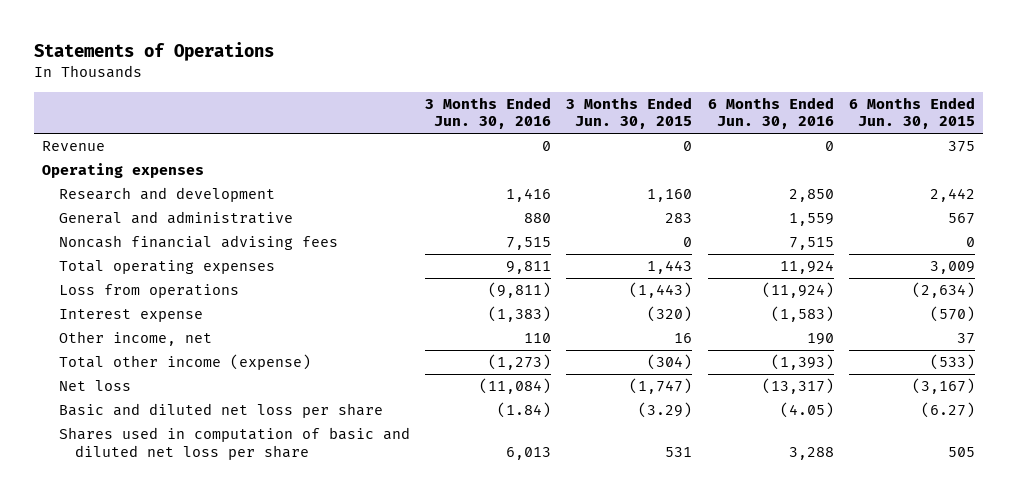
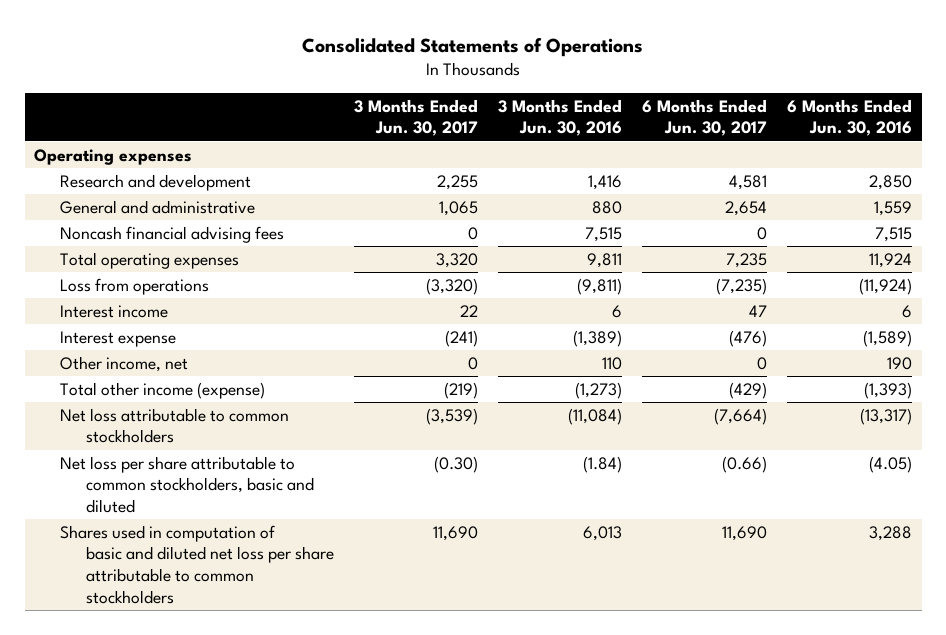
- Statements of Operations
+ Consolidated Statements of Operations
- | 3 Months Ended Jun. 30, 2016 | 3 Months Ended Jun. 30, 2015 | 6 Months Ended Jun. 30, 2016 | 6 Months Ended Jun. 30, 2015
+ | 3 Months Ended Jun. 30, 2017 | 3 Months Ended Jun. 30, 2016 | 6 Months Ended Jun. 30, 2017 | 6 Months Ended Jun. 30, 2016
- Revenue | 0 | 0 | 0 | 375
- Interest expense | (1,383) | (320) | (1,583) | (570)
+ Interest income | 22 | 6 | 47 | 6
+ Interest expense | (241) | (1,389) | (476) | (1,589)
- Net loss | (11,084) | (1,747) | (13,317) | (3,167)
- Basic and diluted net loss per share | (1.84) | (3.29) | (4.05) | (6.27)
- Shares used in computation of basic and diluted net loss per share | 6,013 | 531 | 3,288 | 505
+ Net loss attributable to common stockholders | (3,539) | (11,084) | (7,664) | (13,317)
+ Net loss per share attributable to common stockholders, basic and diluted | (0.30) | (1.84) | (0.66) | (4.05)
+ Shares used in computation of basic and diluted net loss per share attributable to common stockholders | 11,690 | 6,013 | 11,690 | 3,288

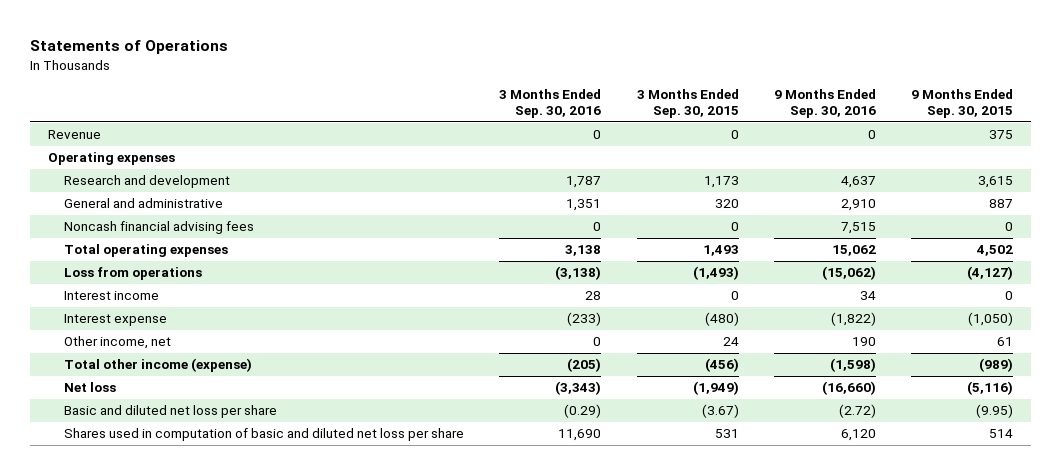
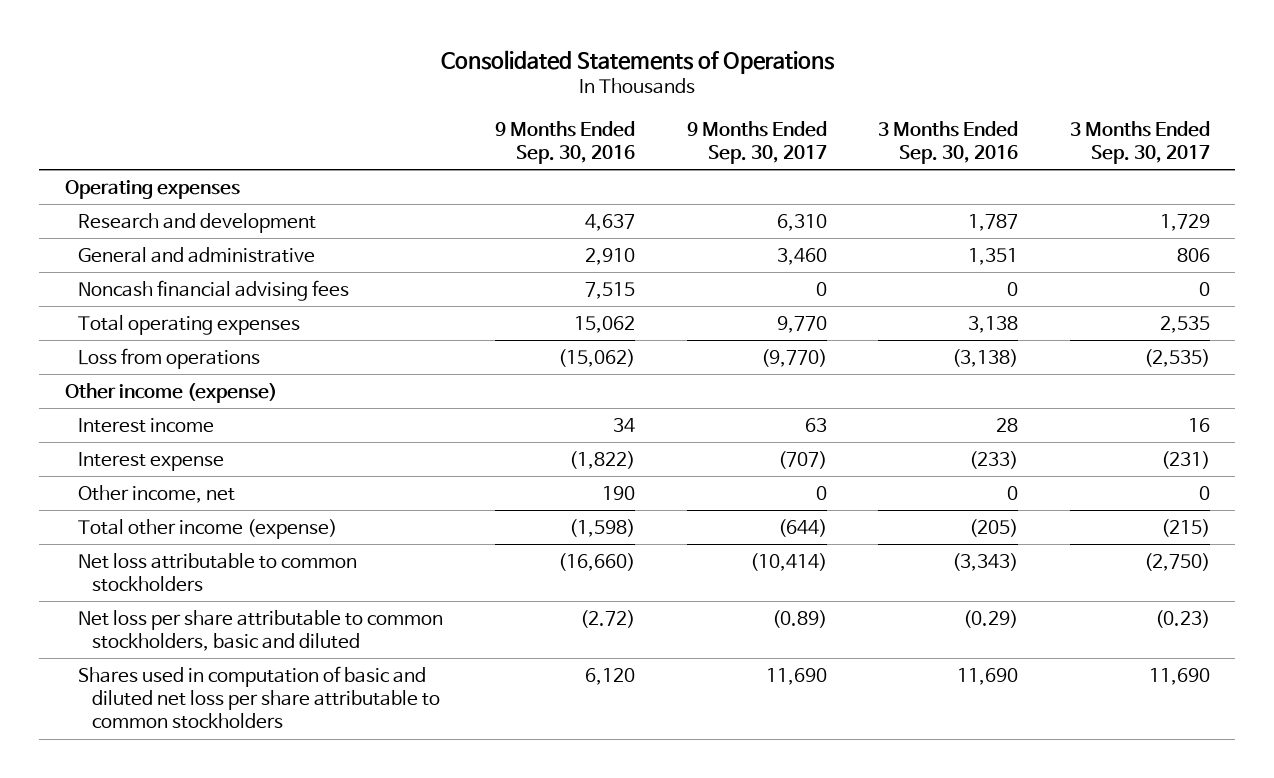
- Statements of Operations
+ Consolidated Statements of Operations
- | 3 Months Ended Sep. 30, 2016 | 3 Months Ended Sep. 30, 2015 | 9 Months Ended Sep. 30, 2016 | 9 Months Ended Sep. 30, 2015
+ | 9 Months Ended Sep. 30, 2016 | 9 Months Ended Sep. 30, 2017 | 3 Months Ended Sep. 30, 2016 | 3 Months Ended Sep. 30, 2017
- Revenue | 0 | 0 | 0 | 375
+ Other income (expense)
- Net loss | (3,343) | (1,949) | (16,660) | (5,116)
- Basic and diluted net loss per share | (0.29) | (3.67) | (2.72) | (9.95)
- Shares used in computation of basic and diluted net loss per share | 11,690 | 531 | 6,120 | 514
+ Net loss attributable to common stockholders | (16,660) | (10,414) | (3,343) | (2,750)
+ Net loss per share attributable to common stockholders, basic and diluted | (2.72) | (0.89) | (0.29) | (0.23)
+ Shares used in computation of basic and diluted net loss per share attributable to common stockholders | 6,120 | 11,690 | 11,690 | 11,690

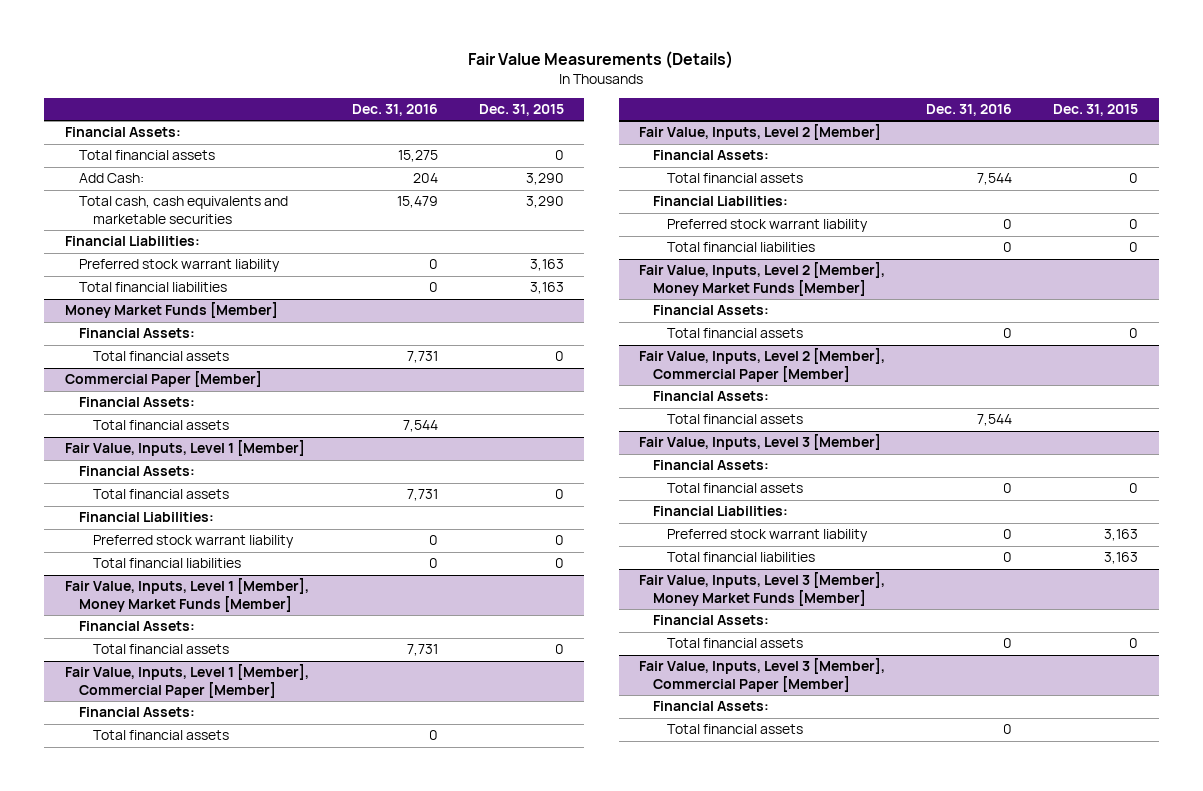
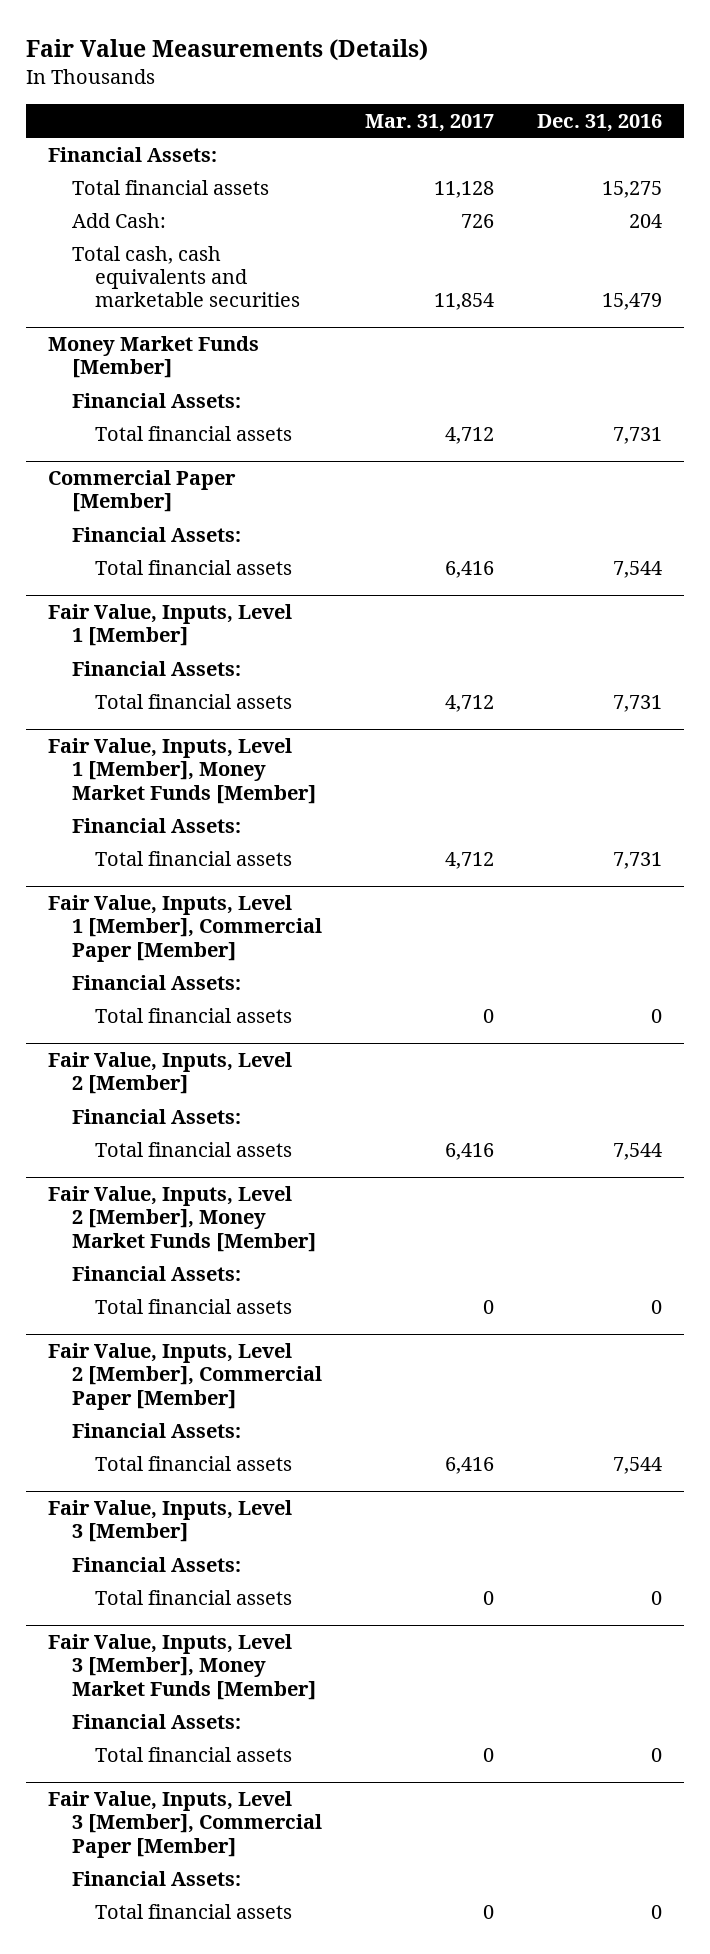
- | Dec. 31, 2016 | Dec. 31, 2015
+ | Mar. 31, 2017 | Dec. 31, 2016
- Financial Liabilities:
- Preferred stock warrant liability | 0 | 3,163
- Total financial liabilities | 0 | 3,163
@ Fair Value, Inputs, Level 1 [Member]
- Financial Liabilities:
- Preferred stock warrant liability | 0 | 0
- Total financial liabilities | 0 | 0
@ Fair Value, Inputs, Level 2 [Member]
- Financial Liabilities:
- Preferred stock warrant liability | 0 | 0
- Total financial liabilities | 0 | 0
@ Fair Value, Inputs, Level 3 [Member]
- Financial Liabilities:
- Preferred stock warrant liability | 0 | 3,163
- Total financial liabilities | 0 | 3,163

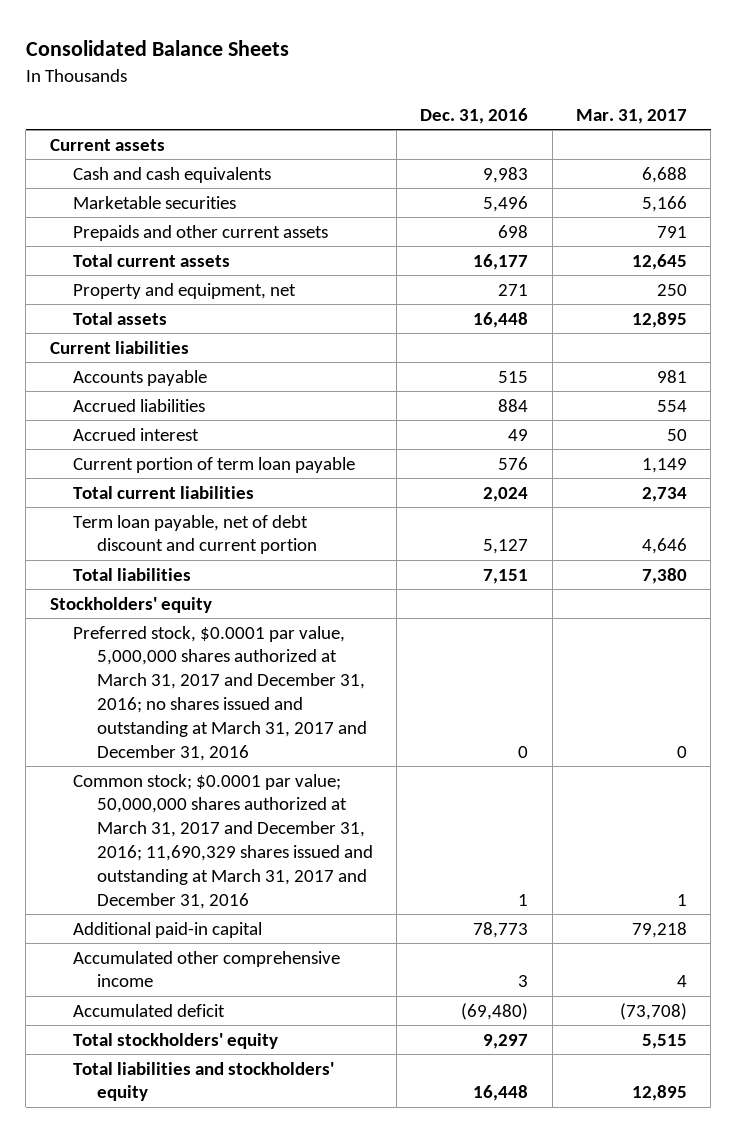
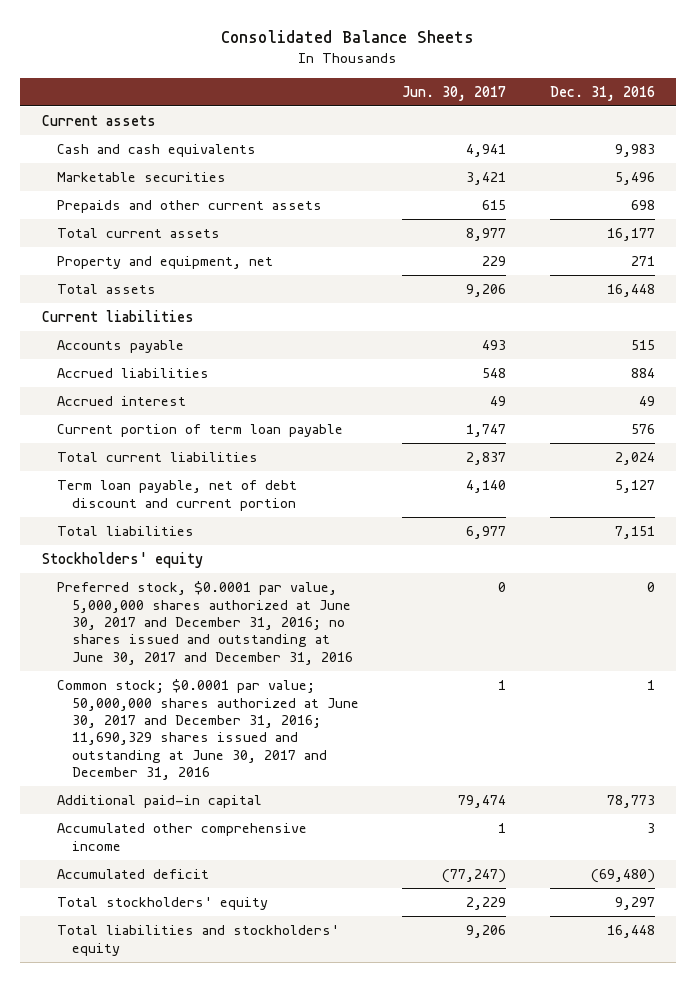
- | Dec. 31, 2016 | Mar. 31, 2017
+ | Jun. 30, 2017 | Dec. 31, 2016
- Preferred stock, $0.0001 par value, 5,000,000 shares authorized at March 31, 2017 and December 31, 2016; no shares issued and outstanding at March 31, 2017 and December 31, 2016 | 0 | 0
- Common stock; $0.0001 par value; 50,000,000 shares authorized at March 31, 2017 and December 31, 2016; 11,690,329 shares issued and outstanding at March 31, 2017 and December 31, 2016 | 1 | 1
+ Preferred stock, $0.0001 par value, 5,000,000 shares authorized at June 30, 2017 and December 31, 2016; no shares issued and outstanding at June 30, 2017 and December 31, 2016 | 0 | 0
+ Common stock; $0.0001 par value; 50,000,000 shares authorized at June 30, 2017 and December 31, 2016; 11,690,329 shares issued and outstanding at June 30, 2017 and December 31, 2016 | 1 | 1

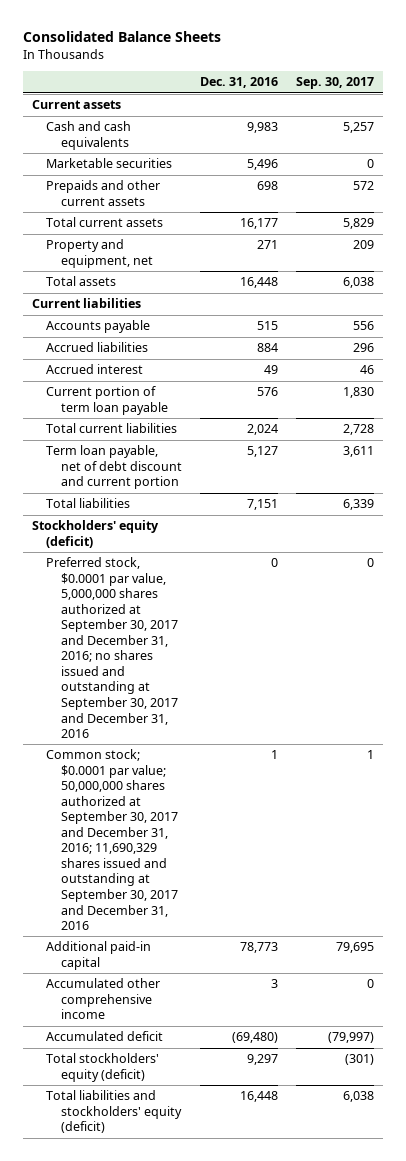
- | Jun. 30, 2017 | Dec. 31, 2016
+ | Dec. 31, 2016 | Sep. 30, 2017
- Stockholders' equity
- Preferred stock, $0.0001 par value, 5,000,000 shares authorized at June 30, 2017 and December 31, 2016; no shares issued and outstanding at June 30, 2017 and December 31, 2016 | 0 | 0
- Common stock; $0.0001 par value; 50,000,000 shares authorized at June 30, 2017 and December 31, 2016; 11,690,329 shares issued and outstanding at June 30, 2017 and December 31, 2016 | 1 | 1
+ Stockholders' equity (deficit)
+ Preferred stock, $0.0001 par value, 5,000,000 shares authorized at September 30, 2017 and December 31, 2016; no shares issued and outstanding at September 30, 2017 and December 31, 2016 | 0 | 0
+ Common stock; $0.0001 par value; 50,000,000 shares authorized at September 30, 2017 and December 31, 2016; 11,690,329 shares issued and outstanding at September 30, 2017 and December 31, 2016 | 1 | 1
- Total stockholders' equity | 2,229 | 9,297
- Total liabilities and stockholders' equity | 9,206 | 16,448
+ Total stockholders' equity (deficit) | 9,297 | (301)
+ Total liabilities and stockholders' equity (deficit) | 16,448 | 6,038

